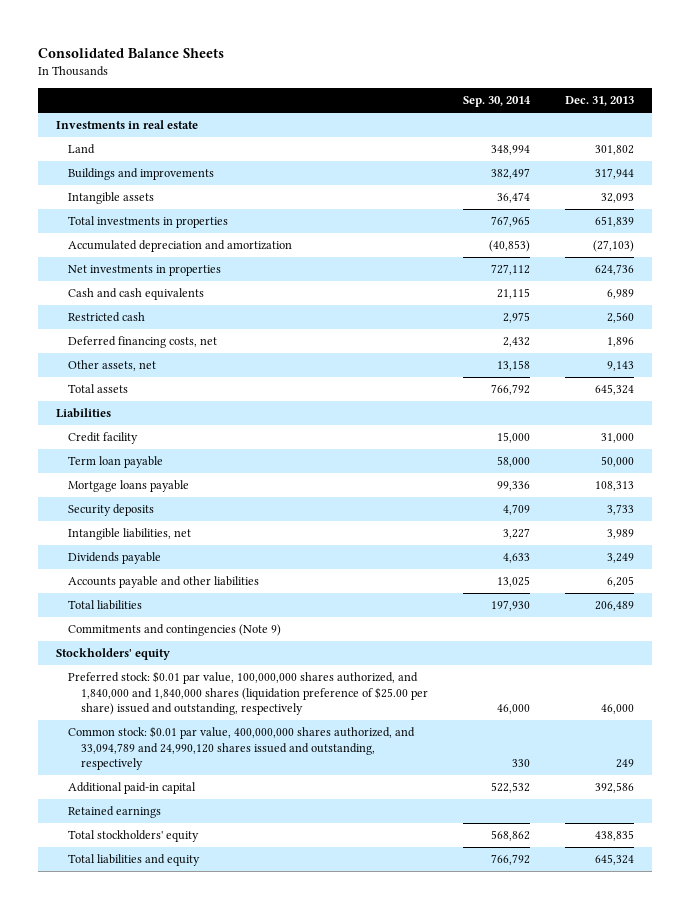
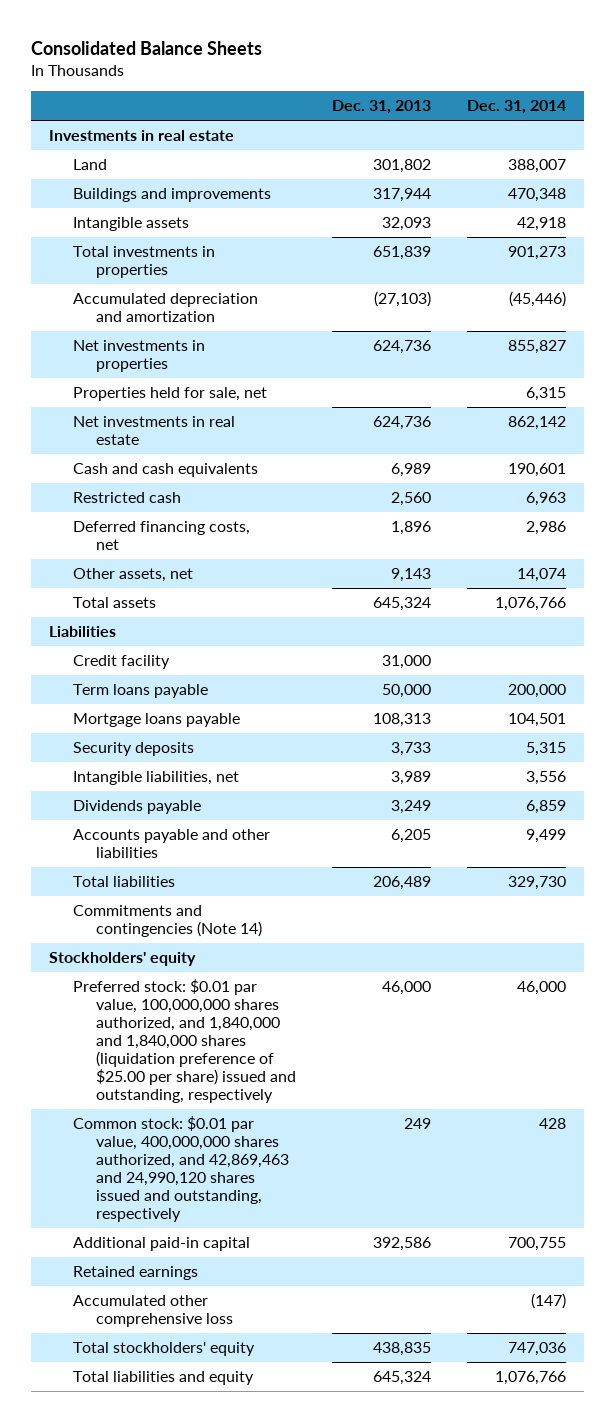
- | Sep. 30, 2014 | Dec. 31, 2013
+ | Dec. 31, 2013 | Dec. 31, 2014
+ Properties held for sale, net | | 6,315
+ Net investments in real estate | 624,736 | 862,142
- Term loan payable | 58,000 | 50,000
+ Term loans payable | 50,000 | 200,000
- Commitments and contingencies (Note 9)
+ Commitments and contingencies (Note 14)
- Common stock: $0.01 par value, 400,000,000 shares authorized, and 33,094,789 and 24,990,120 shares issued and outstanding, respectively | 330 | 249
+ Common stock: $0.01 par value, 400,000,000 shares authorized, and 42,869,463 and 24,990,120 shares issued and outstanding, respectively | 249 | 428
+ Accumulated other comprehensive loss | | (147)

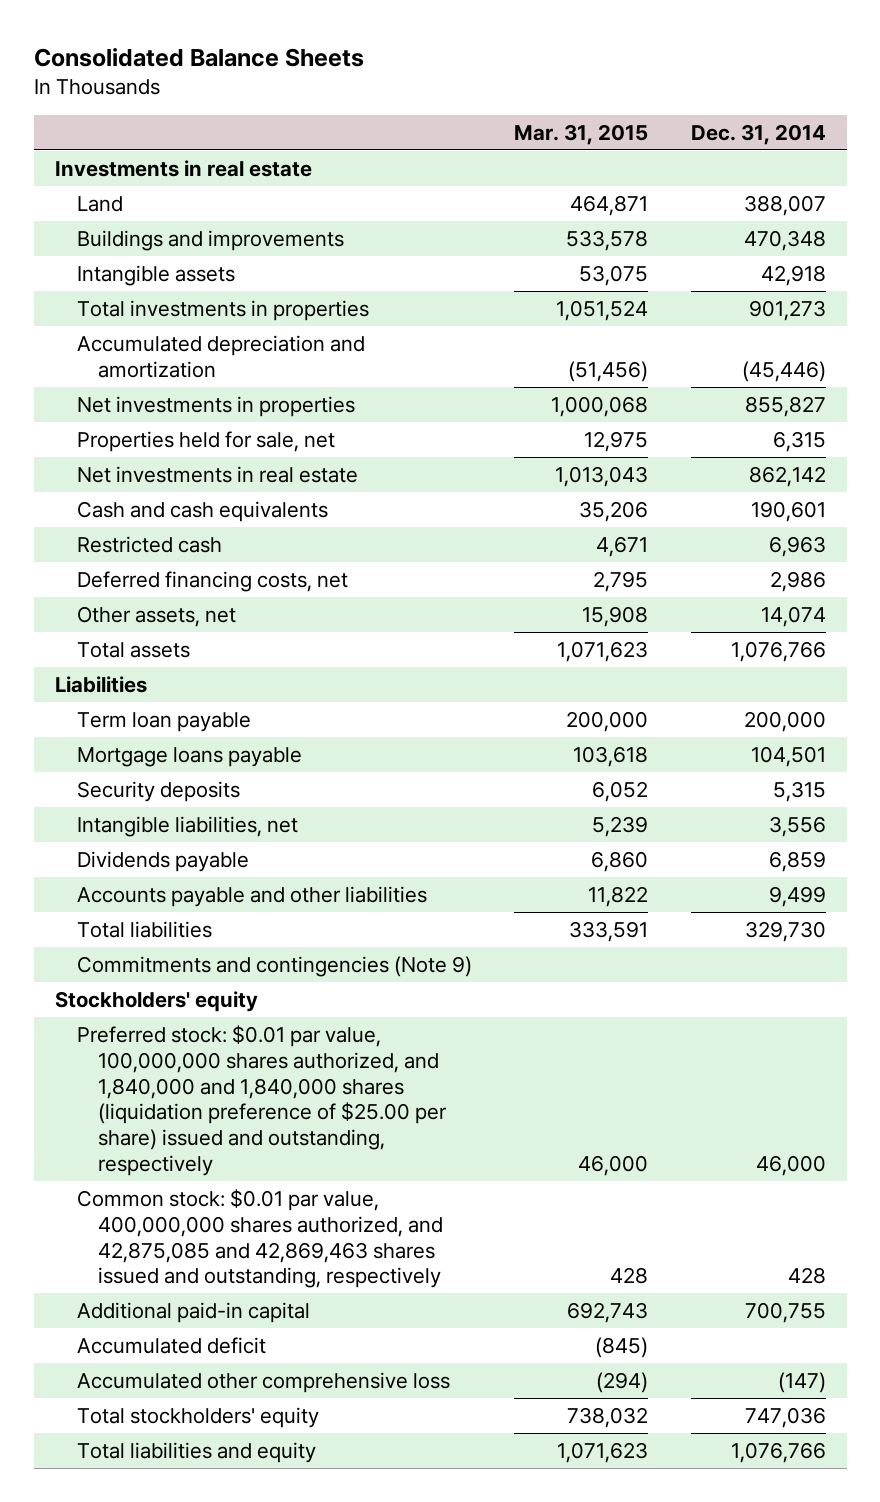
- | Dec. 31, 2013 | Dec. 31, 2014
+ | Mar. 31, 2015 | Dec. 31, 2014
- Credit facility | 31,000 |
- Term loans payable | 50,000 | 200,000
+ Term loan payable | 200,000 | 200,000
- Commitments and contingencies (Note 14)
+ Commitments and contingencies (Note 9)
- Common stock: $0.01 par value, 400,000,000 shares authorized, and 42,869,463 and 24,990,120 shares issued and outstanding, respectively | 249 | 428
+ Common stock: $0.01 par value, 400,000,000 shares authorized, and 42,875,085 and 42,869,463 shares issued and outstanding, respectively | 428 | 428
- Retained earnings
+ Accumulated deficit | (845) |

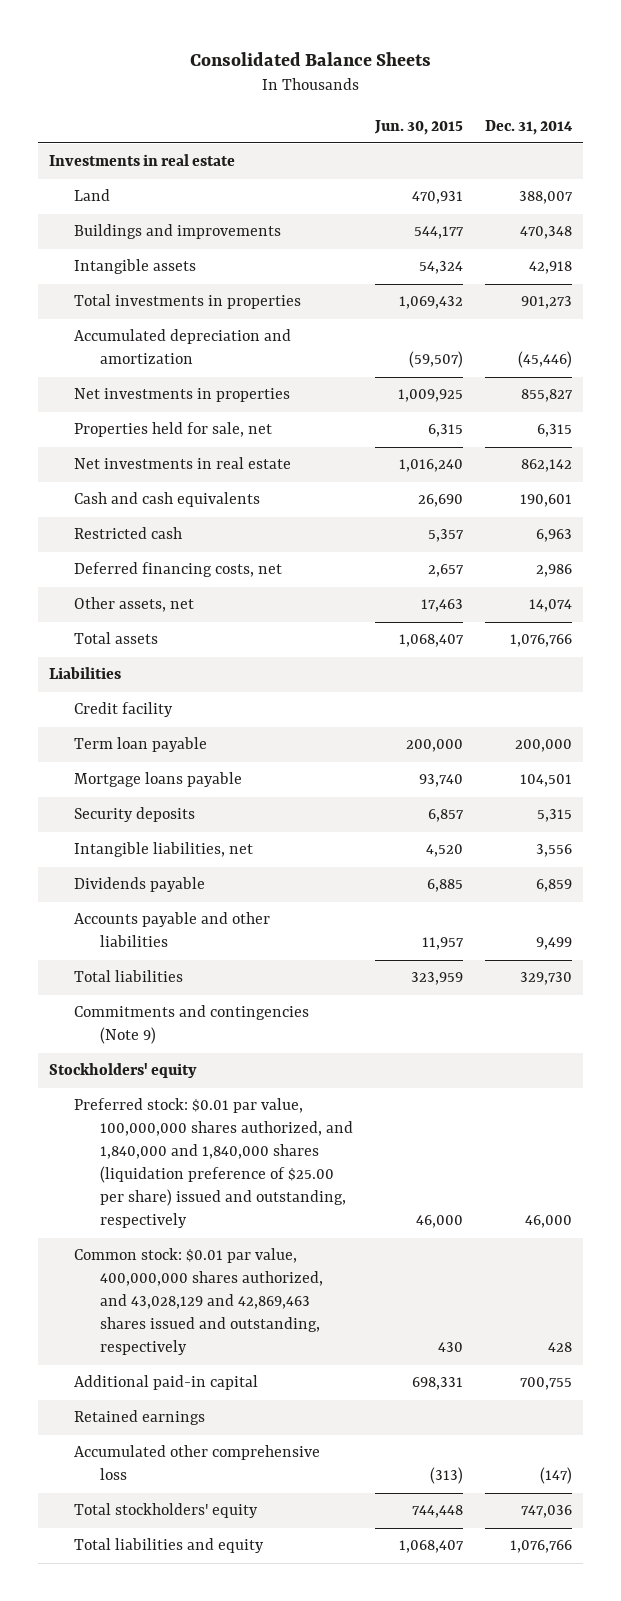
- | Mar. 31, 2015 | Dec. 31, 2014
+ | Jun. 30, 2015 | Dec. 31, 2014
+ Credit facility
- Common stock: $0.01 par value, 400,000,000 shares authorized, and 42,875,085 and 42,869,463 shares issued and outstanding, respectively | 428 | 428
+ Common stock: $0.01 par value, 400,000,000 shares authorized, and 43,028,129 and 42,869,463 shares issued and outstanding, respectively | 430 | 428
- Accumulated deficit | (845) |
+ Retained earnings

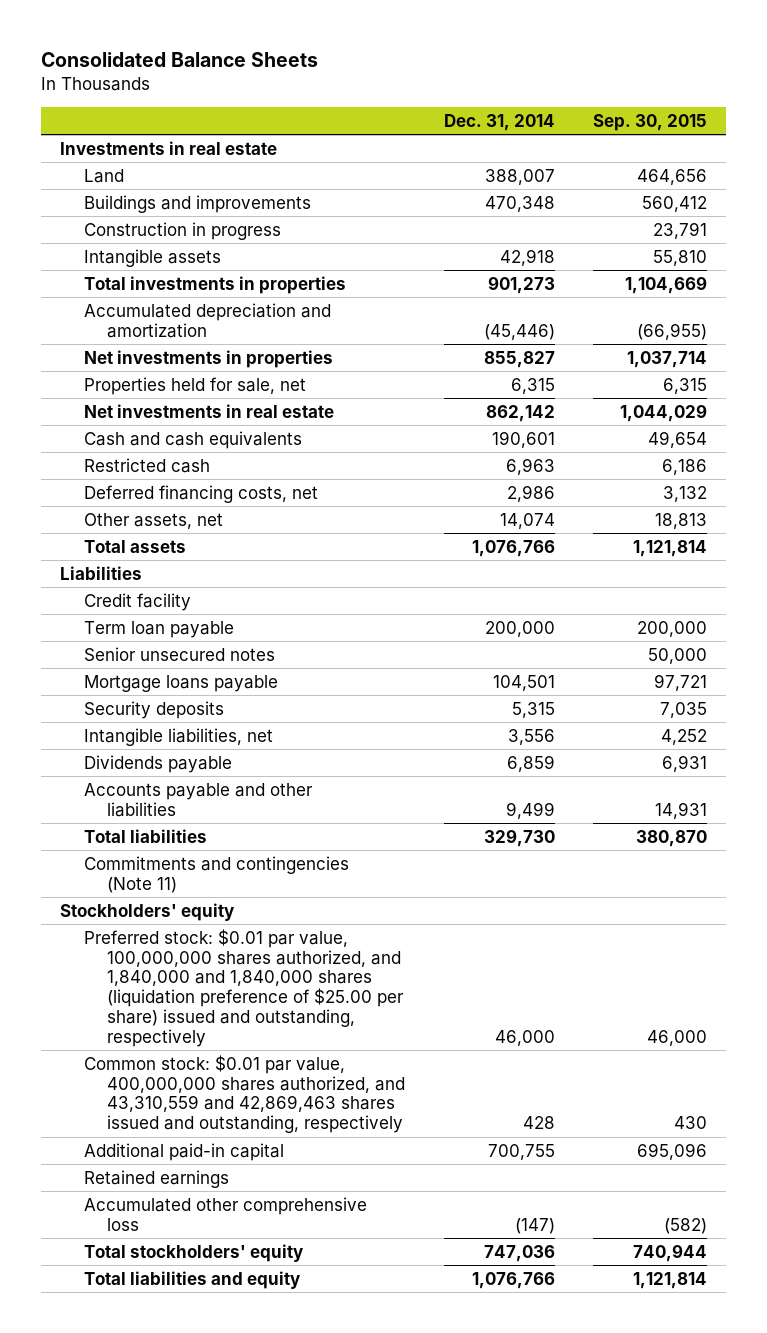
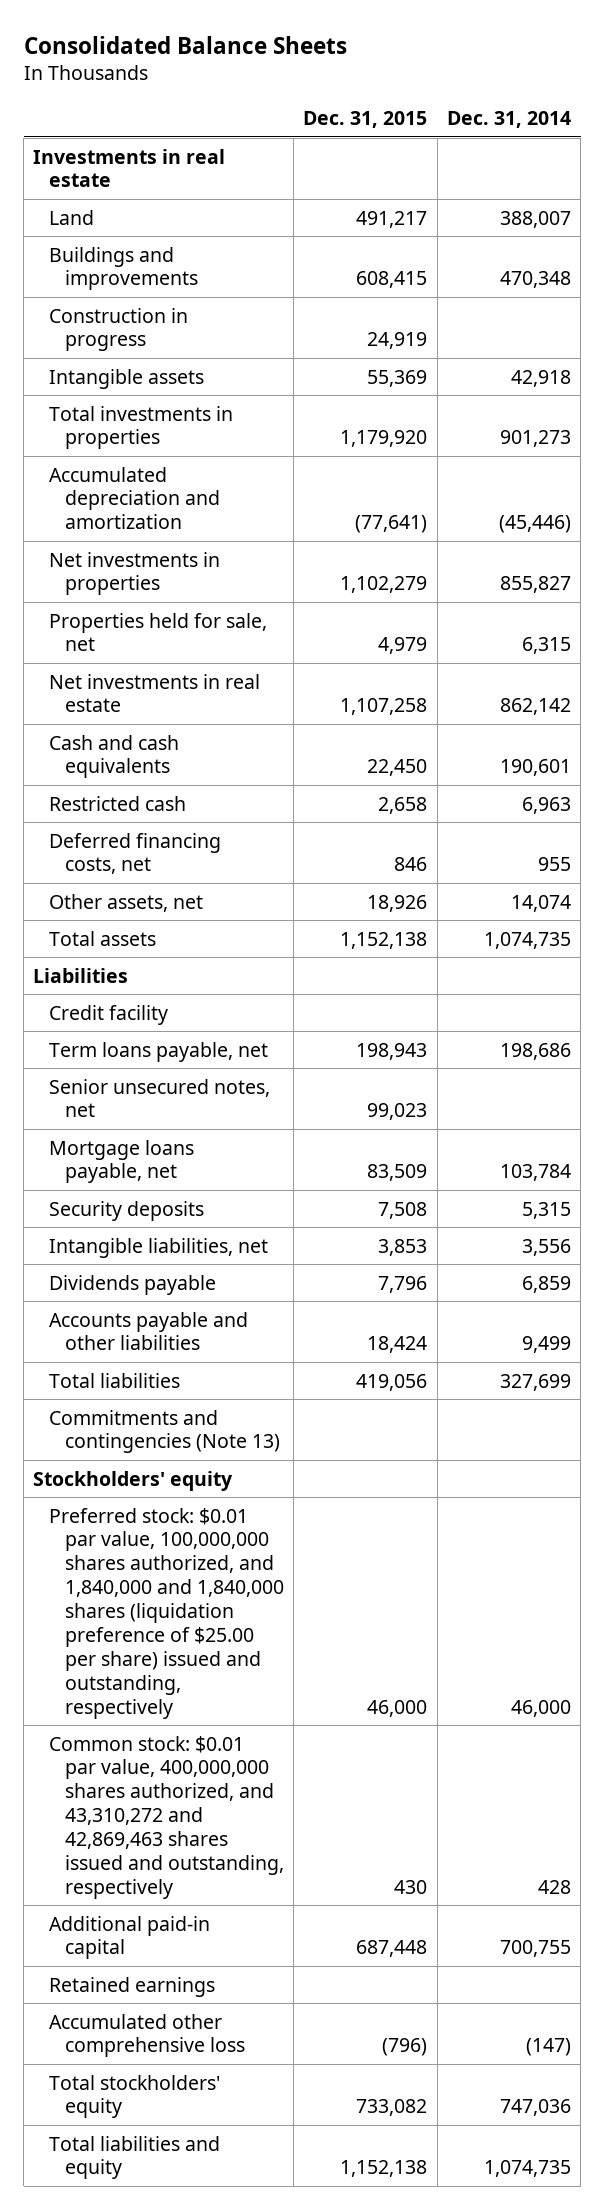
- | Dec. 31, 2014 | Sep. 30, 2015
+ | Dec. 31, 2015 | Dec. 31, 2014
- Deferred financing costs, net | 2,986 | 3,132
+ Deferred financing costs, net | 846 | 955
- Total assets | 1,076,766 | 1,121,814
+ Total assets | 1,152,138 | 1,074,735
- Term loan payable | 200,000 | 200,000
- Senior unsecured notes | | 50,000
- Mortgage loans payable | 104,501 | 97,721
+ Term loans payable, net | 198,943 | 198,686
+ Senior unsecured notes, net | 99,023 |
+ Mortgage loans payable, net | 83,509 | 103,784
- Total liabilities | 329,730 | 380,870
- Commitments and contingencies (Note 11)
+ Total liabilities | 419,056 | 327,699
+ Commitments and contingencies (Note 13)
- Common stock: $0.01 par value, 400,000,000 shares authorized, and 43,310,559 and 42,869,463 shares issued and outstanding, respectively | 428 | 430
+ Common stock: $0.01 par value, 400,000,000 shares authorized, and 43,310,272 and 42,869,463 shares issued and outstanding, respectively | 430 | 428
- Total liabilities and equity | 1,076,766 | 1,121,814
+ Total liabilities and equity | 1,152,138 | 1,074,735

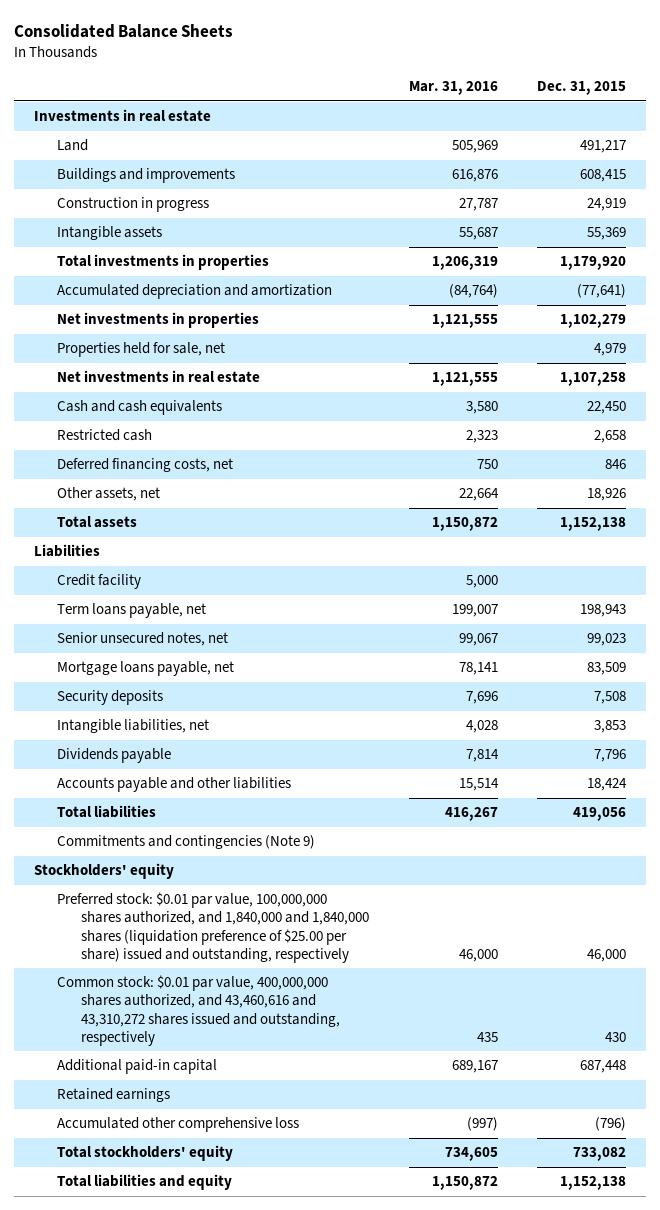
- | Dec. 31, 2015 | Dec. 31, 2014
+ | Mar. 31, 2016 | Dec. 31, 2015
- Commitments and contingencies (Note 13)
+ Commitments and contingencies (Note 9)
- Common stock: $0.01 par value, 400,000,000 shares authorized, and 43,310,272 and 42,869,463 shares issued and outstanding, respectively | 430 | 428
+ Common stock: $0.01 par value, 400,000,000 shares authorized, and 43,460,616 and 43,310,272 shares issued and outstanding, respectively | 435 | 430

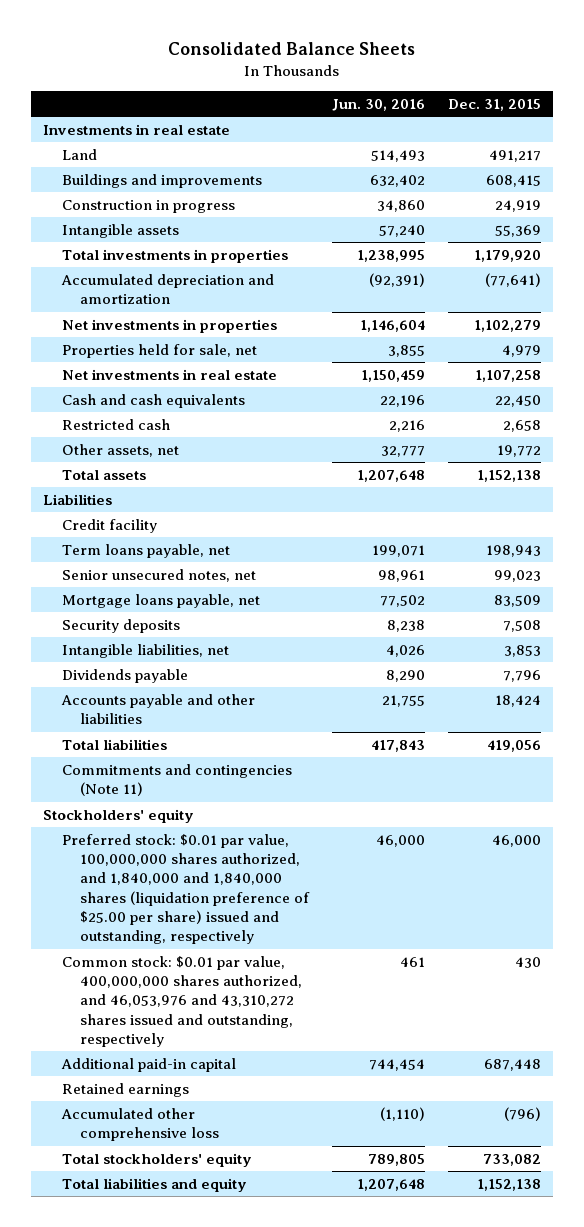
- | Mar. 31, 2016 | Dec. 31, 2015
+ | Jun. 30, 2016 | Dec. 31, 2015
- Deferred financing costs, net | 750 | 846
- Other assets, net | 22,664 | 18,926
+ Other assets, net | 32,777 | 19,772
- Commitments and contingencies (Note 9)
+ Commitments and contingencies (Note 11)
- Common stock: $0.01 par value, 400,000,000 shares authorized, and 43,460,616 and 43,310,272 shares issued and outstanding, respectively | 435 | 430
+ Common stock: $0.01 par value, 400,000,000 shares authorized, and 46,053,976 and 43,310,272 shares issued and outstanding, respectively | 461 | 430

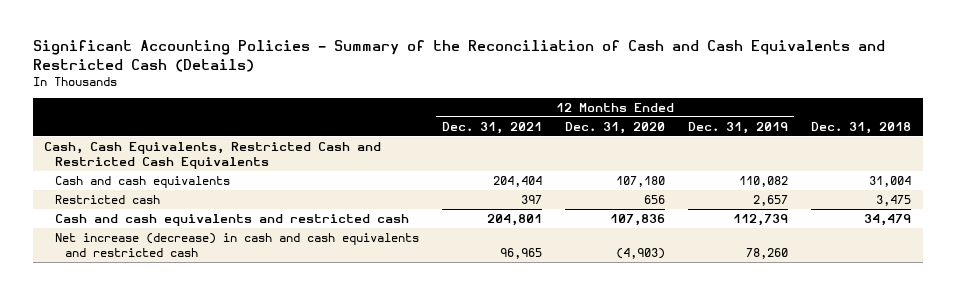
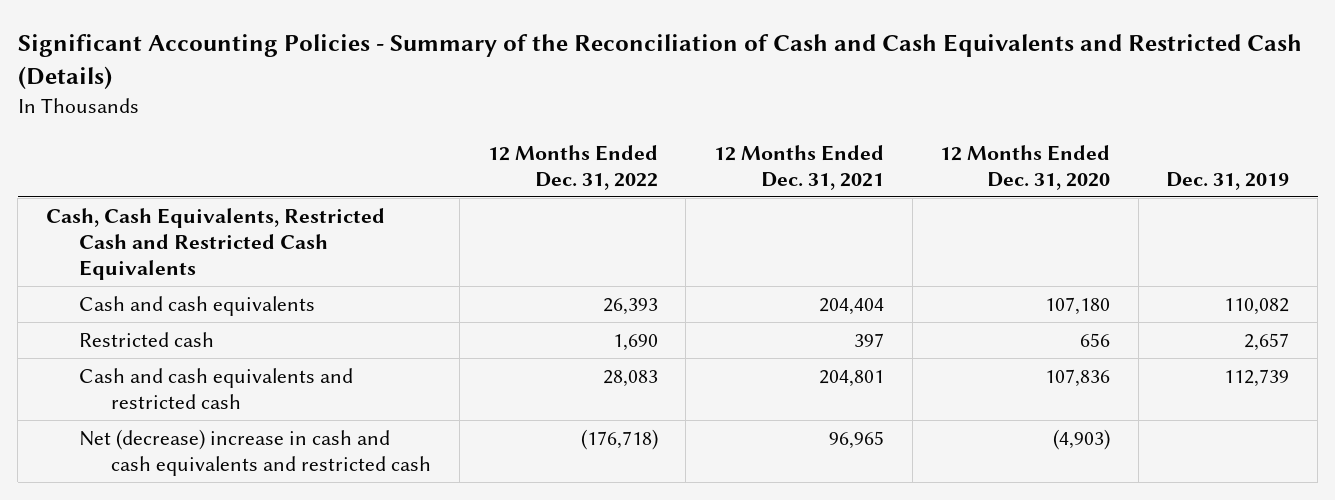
- | 12 Months Ended Dec. 31, 2021 | 12 Months Ended Dec. 31, 2020 | 12 Months Ended Dec. 31, 2019 | Dec. 31, 2018
+ | 12 Months Ended Dec. 31, 2022 | 12 Months Ended Dec. 31, 2021 | 12 Months Ended Dec. 31, 2020 | Dec. 31, 2019
- Net increase (decrease) in cash and cash equivalents and restricted cash | 96,965 | (4,903) | 78,260 |
+ Net (decrease) increase in cash and cash equivalents and restricted cash | (176,718) | 96,965 | (4,903) |

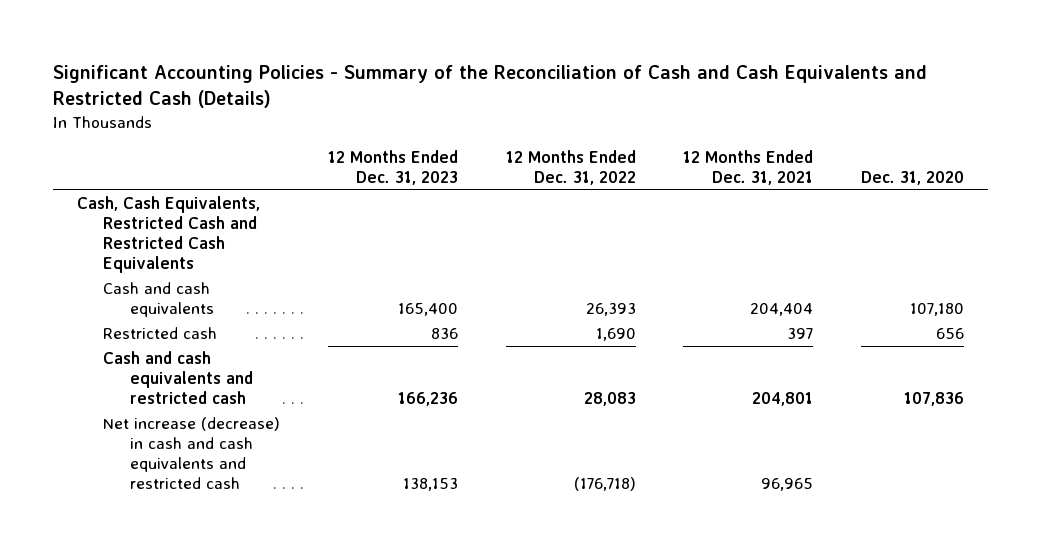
- | 12 Months Ended Dec. 31, 2022 | 12 Months Ended Dec. 31, 2021 | 12 Months Ended Dec. 31, 2020 | Dec. 31, 2019
+ | 12 Months Ended Dec. 31, 2023 | 12 Months Ended Dec. 31, 2022 | 12 Months Ended Dec. 31, 2021 | Dec. 31, 2020
- Net (decrease) increase in cash and cash equivalents and restricted cash | (176,718) | 96,965 | (4,903) |
+ Net increase (decrease) in cash and cash equivalents and restricted cash | 138,153 | (176,718) | 96,965 |

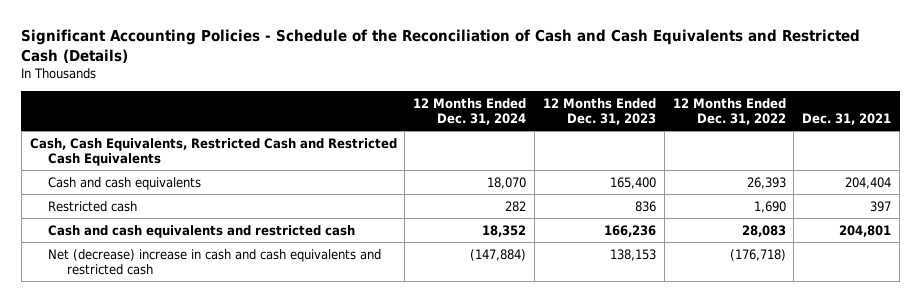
- Significant Accounting Policies - Summary of the Reconciliation of Cash and Cash Equivalents and Restricted Cash (Details)
+ Significant Accounting Policies - Schedule of the Reconciliation of Cash and Cash Equivalents and Restricted Cash (Details)
- | 12 Months Ended Dec. 31, 2023 | 12 Months Ended Dec. 31, 2022 | 12 Months Ended Dec. 31, 2021 | Dec. 31, 2020
+ | 12 Months Ended Dec. 31, 2024 | 12 Months Ended Dec. 31, 2023 | 12 Months Ended Dec. 31, 2022 | Dec. 31, 2021
- Net increase (decrease) in cash and cash equivalents and restricted cash | 138,153 | (176,718) | 96,965 |
+ Net (decrease) increase in cash and cash equivalents and restricted cash | (147,884) | 138,153 | (176,718) |

